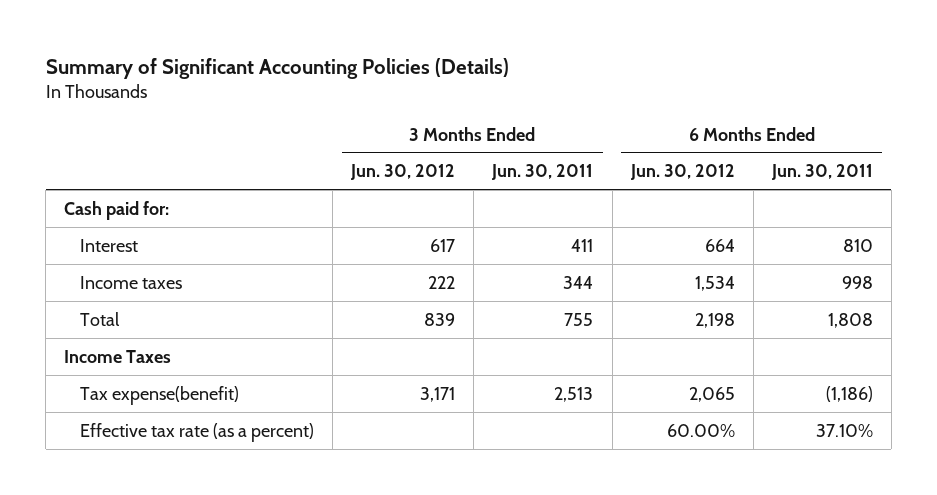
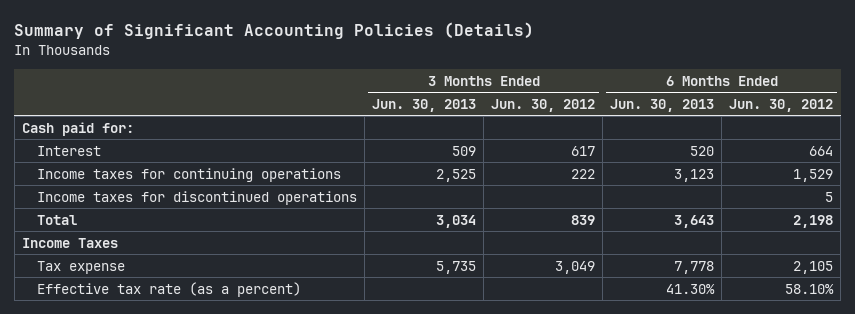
- | 3 Months Ended Jun. 30, 2012 | 3 Months Ended Jun. 30, 2011 | 6 Months Ended Jun. 30, 2012 | 6 Months Ended Jun. 30, 2011
+ | 3 Months Ended Jun. 30, 2013 | 3 Months Ended Jun. 30, 2012 | 6 Months Ended Jun. 30, 2013 | 6 Months Ended Jun. 30, 2012
- Income taxes | 222 | 344 | 1,534 | 998
+ Income taxes for continuing operations | 2,525 | 222 | 3,123 | 1,529
+ Income taxes for discontinued operations | | | | 5
- Tax expense(benefit) | 3,171 | 2,513 | 2,065 | (1,186)
- Effective tax rate (as a percent) | | | 60.00% | 37.10%
+ Tax expense | 5,735 | 3,049 | 7,778 | 2,105
+ Effective tax rate (as a percent) | | | 41.30% | 58.10%

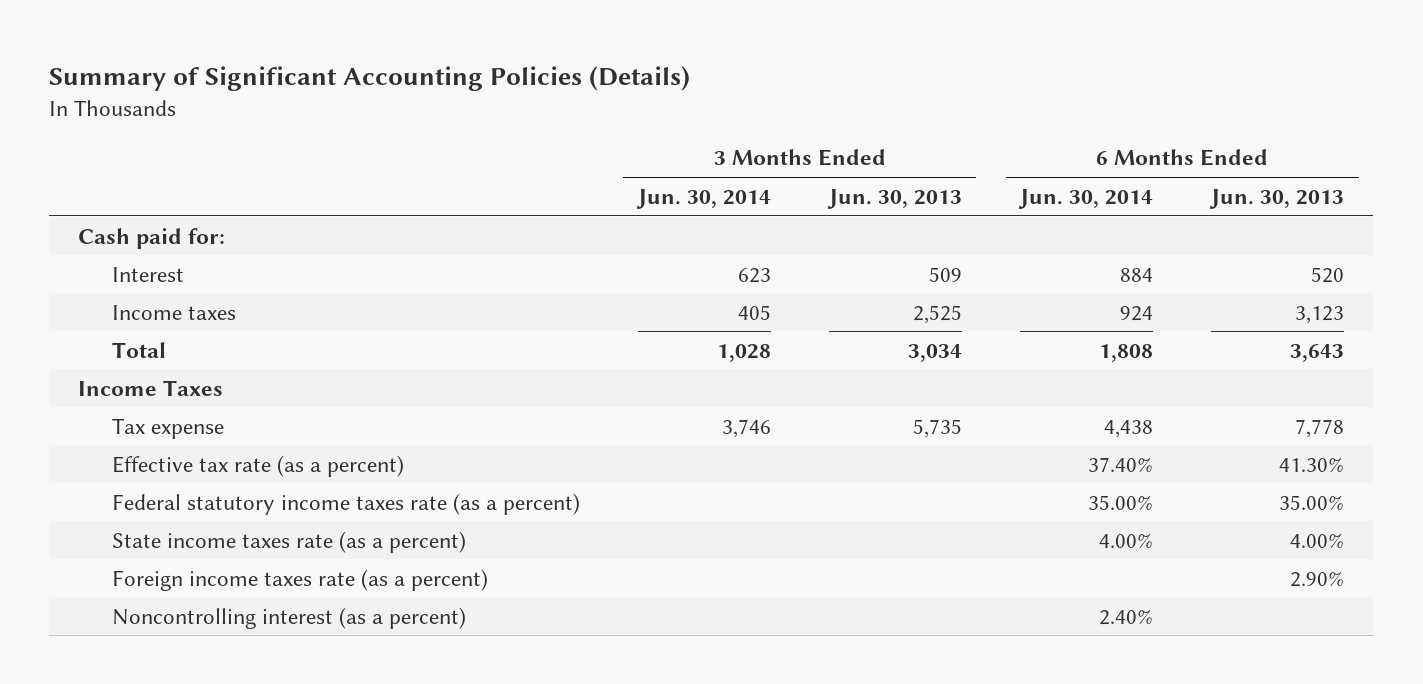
- | 3 Months Ended Jun. 30, 2013 | 3 Months Ended Jun. 30, 2012 | 6 Months Ended Jun. 30, 2013 | 6 Months Ended Jun. 30, 2012
+ | 3 Months Ended Jun. 30, 2014 | 3 Months Ended Jun. 30, 2013 | 6 Months Ended Jun. 30, 2014 | 6 Months Ended Jun. 30, 2013
- Income taxes for continuing operations | 2,525 | 222 | 3,123 | 1,529
- Income taxes for discontinued operations | | | | 5
+ Income taxes | 405 | 2,525 | 924 | 3,123
+ Federal statutory income taxes rate (as a percent) | | | 35.00% | 35.00%
+ State income taxes rate (as a percent) | | | 4.00% | 4.00%
+ Foreign income taxes rate (as a percent) | | | | 2.90%
+ Noncontrolling interest (as a percent) | | | 2.40% |

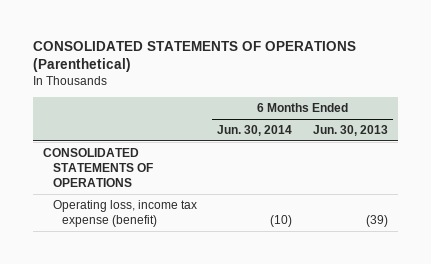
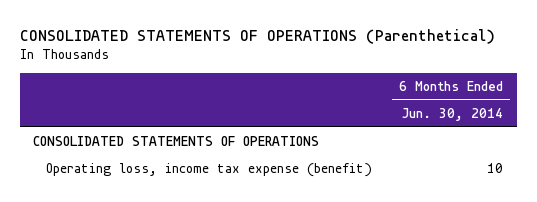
- | 6 Months Ended Jun. 30, 2014 | 6 Months Ended Jun. 30, 2013
+ | 6 Months Ended Jun. 30, 2014
- Operating loss, income tax expense (benefit) | (10) | (39)
+ Operating loss, income tax expense (benefit) | 10

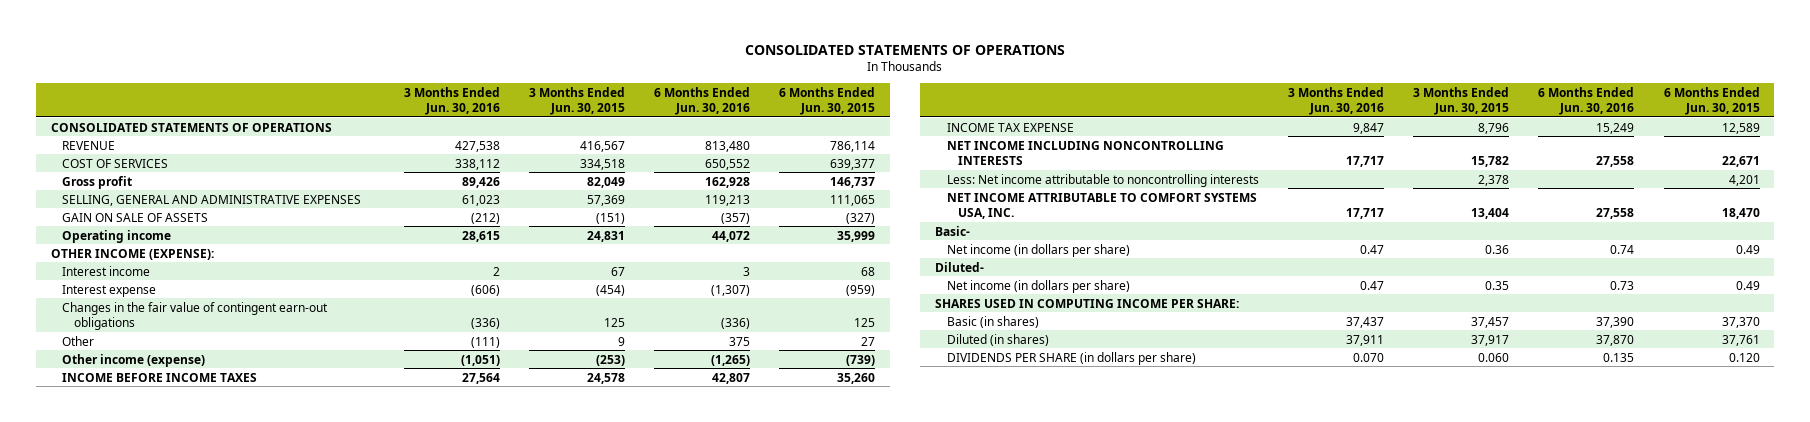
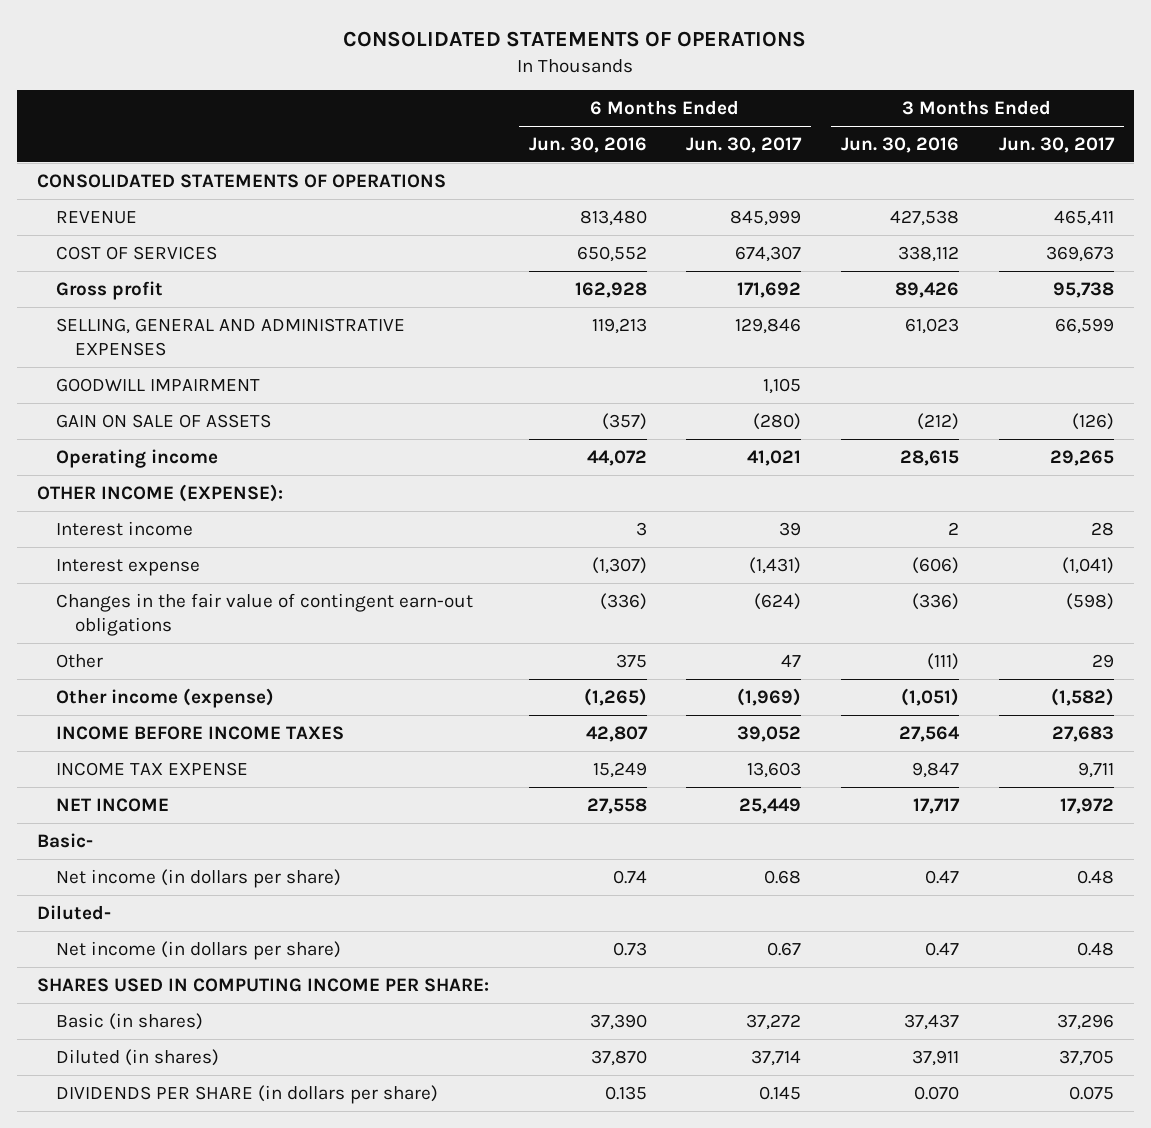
- | 3 Months Ended Jun. 30, 2016 | 3 Months Ended Jun. 30, 2015 | 6 Months Ended Jun. 30, 2016 | 6 Months Ended Jun. 30, 2015
+ | 6 Months Ended Jun. 30, 2016 | 6 Months Ended Jun. 30, 2017 | 3 Months Ended Jun. 30, 2016 | 3 Months Ended Jun. 30, 2017
+ GOODWILL IMPAIRMENT | | 1,105 | |
- NET INCOME INCLUDING NONCONTROLLING INTERESTS | 17,717 | 15,782 | 27,558 | 22,671
- Less: Net income attributable to noncontrolling interests | | 2,378 | | 4,201
- NET INCOME ATTRIBUTABLE TO COMFORT SYSTEMS USA, INC. | 17,717 | 13,404 | 27,558 | 18,470
+ NET INCOME | 27,558 | 25,449 | 17,717 | 17,972

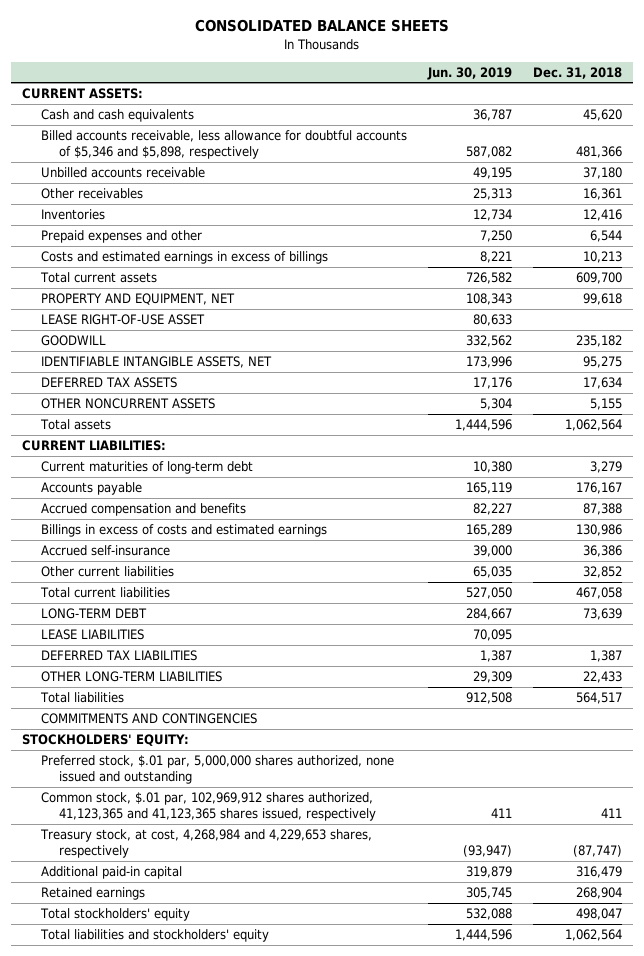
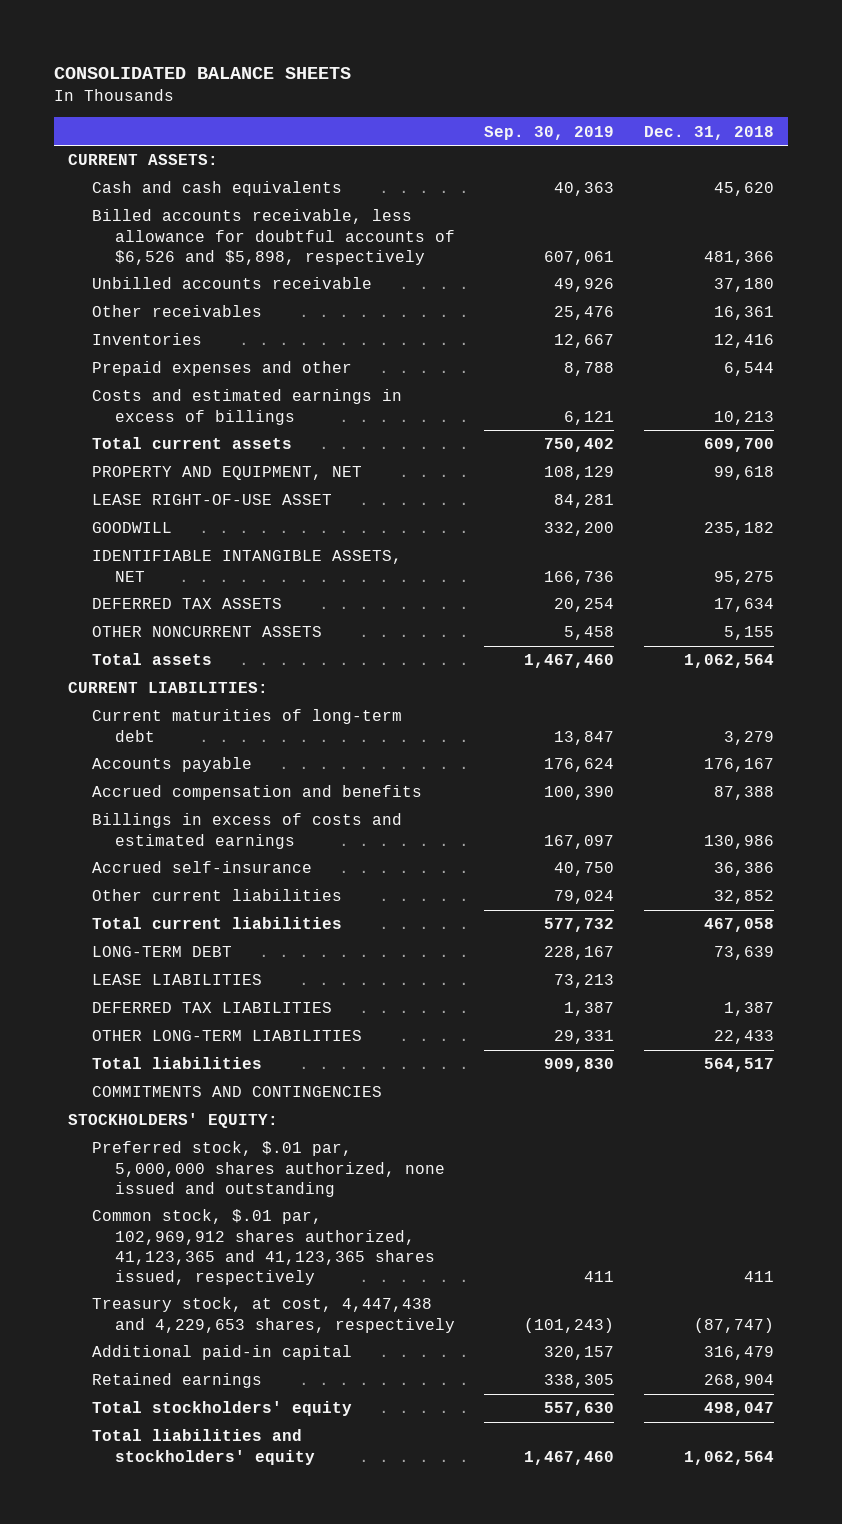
- | Jun. 30, 2019 | Dec. 31, 2018
+ | Sep. 30, 2019 | Dec. 31, 2018
- Billed accounts receivable, less allowance for doubtful accounts of $5,346 and $5,898, respectively | 587,082 | 481,366
+ Billed accounts receivable, less allowance for doubtful accounts of $6,526 and $5,898, respectively | 607,061 | 481,366
- Treasury stock, at cost, 4,268,984 and 4,229,653 shares, respectively | (93,947) | (87,747)
+ Treasury stock, at cost, 4,447,438 and 4,229,653 shares, respectively | (101,243) | (87,747)

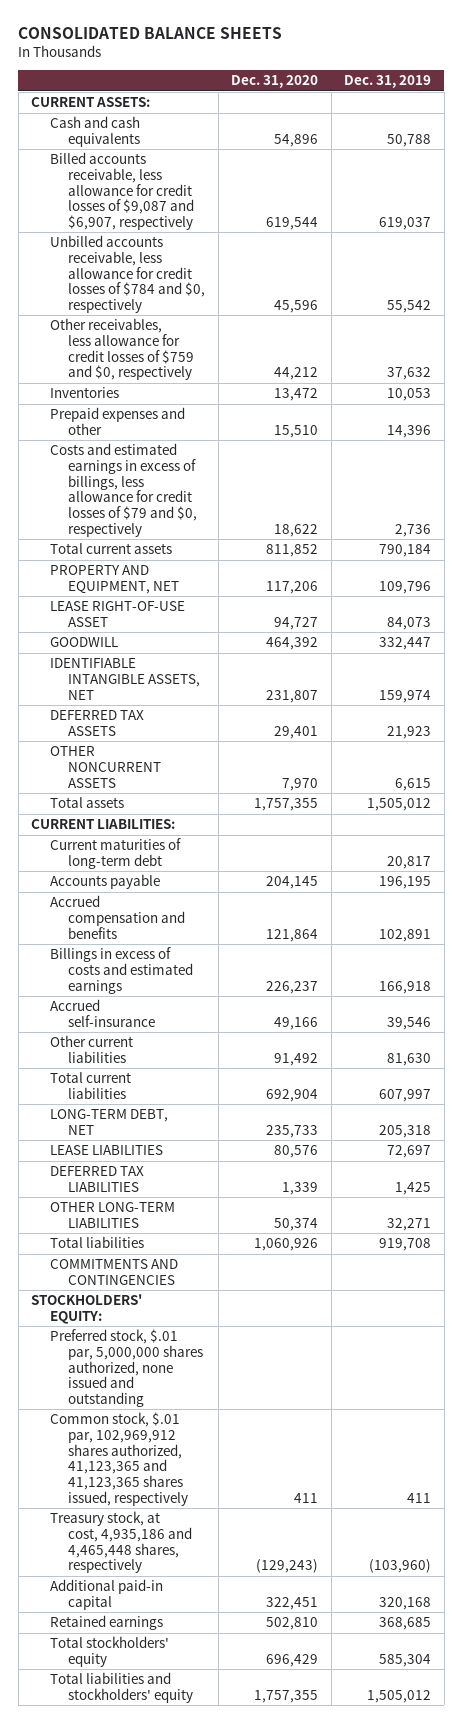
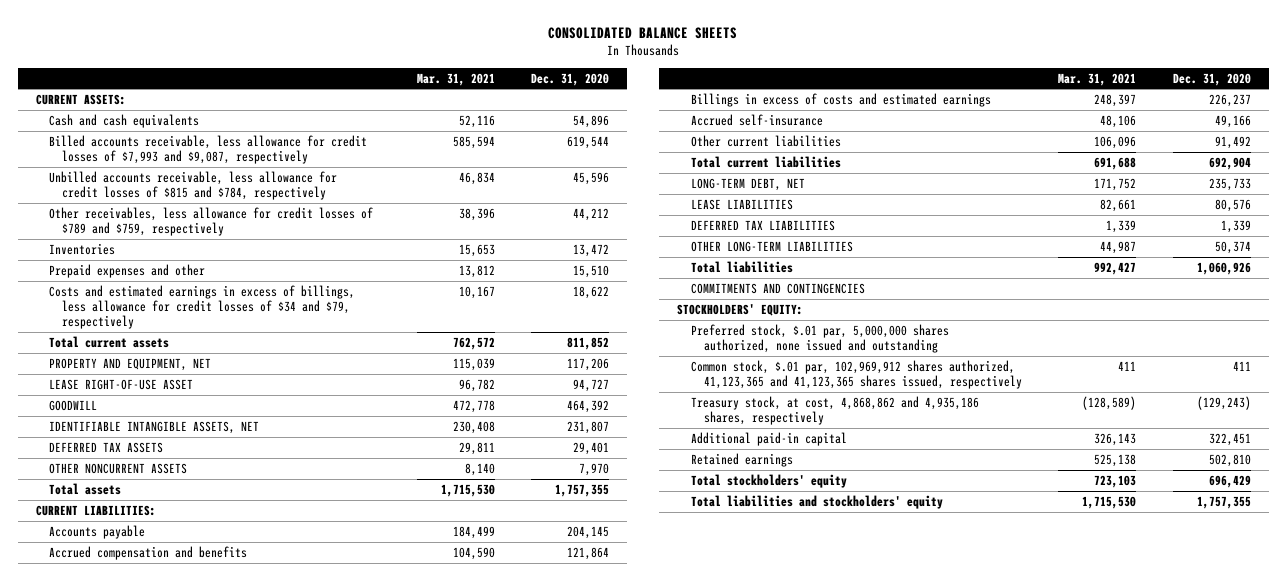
- | Dec. 31, 2020 | Dec. 31, 2019
+ | Mar. 31, 2021 | Dec. 31, 2020
- Billed accounts receivable, less allowance for credit losses of $9,087 and $6,907, respectively | 619,544 | 619,037
- Unbilled accounts receivable, less allowance for credit losses of $784 and $0, respectively | 45,596 | 55,542
- Other receivables, less allowance for credit losses of $759 and $0, respectively | 44,212 | 37,632
+ Billed accounts receivable, less allowance for credit losses of $7,993 and $9,087, respectively | 585,594 | 619,544
+ Unbilled accounts receivable, less allowance for credit losses of $815 and $784, respectively | 46,834 | 45,596
+ Other receivables, less allowance for credit losses of $789 and $759, respectively | 38,396 | 44,212
- Costs and estimated earnings in excess of billings, less allowance for credit losses of $79 and $0, respectively | 18,622 | 2,736
+ Costs and estimated earnings in excess of billings, less allowance for credit losses of $34 and $79, respectively | 10,167 | 18,622
- Current maturities of long-term debt | | 20,817
- Treasury stock, at cost, 4,935,186 and 4,465,448 shares, respectively | (129,243) | (103,960)
+ Treasury stock, at cost, 4,868,862 and 4,935,186 shares, respectively | (128,589) | (129,243)

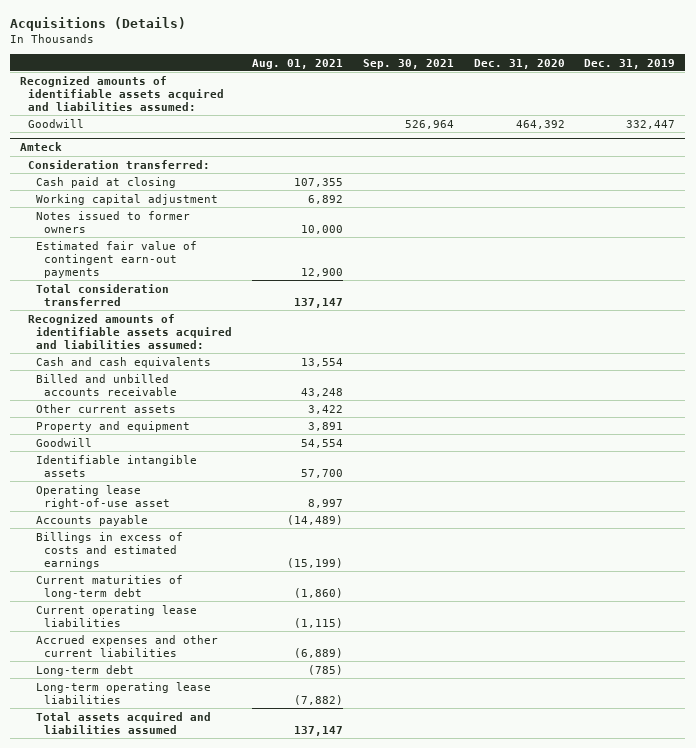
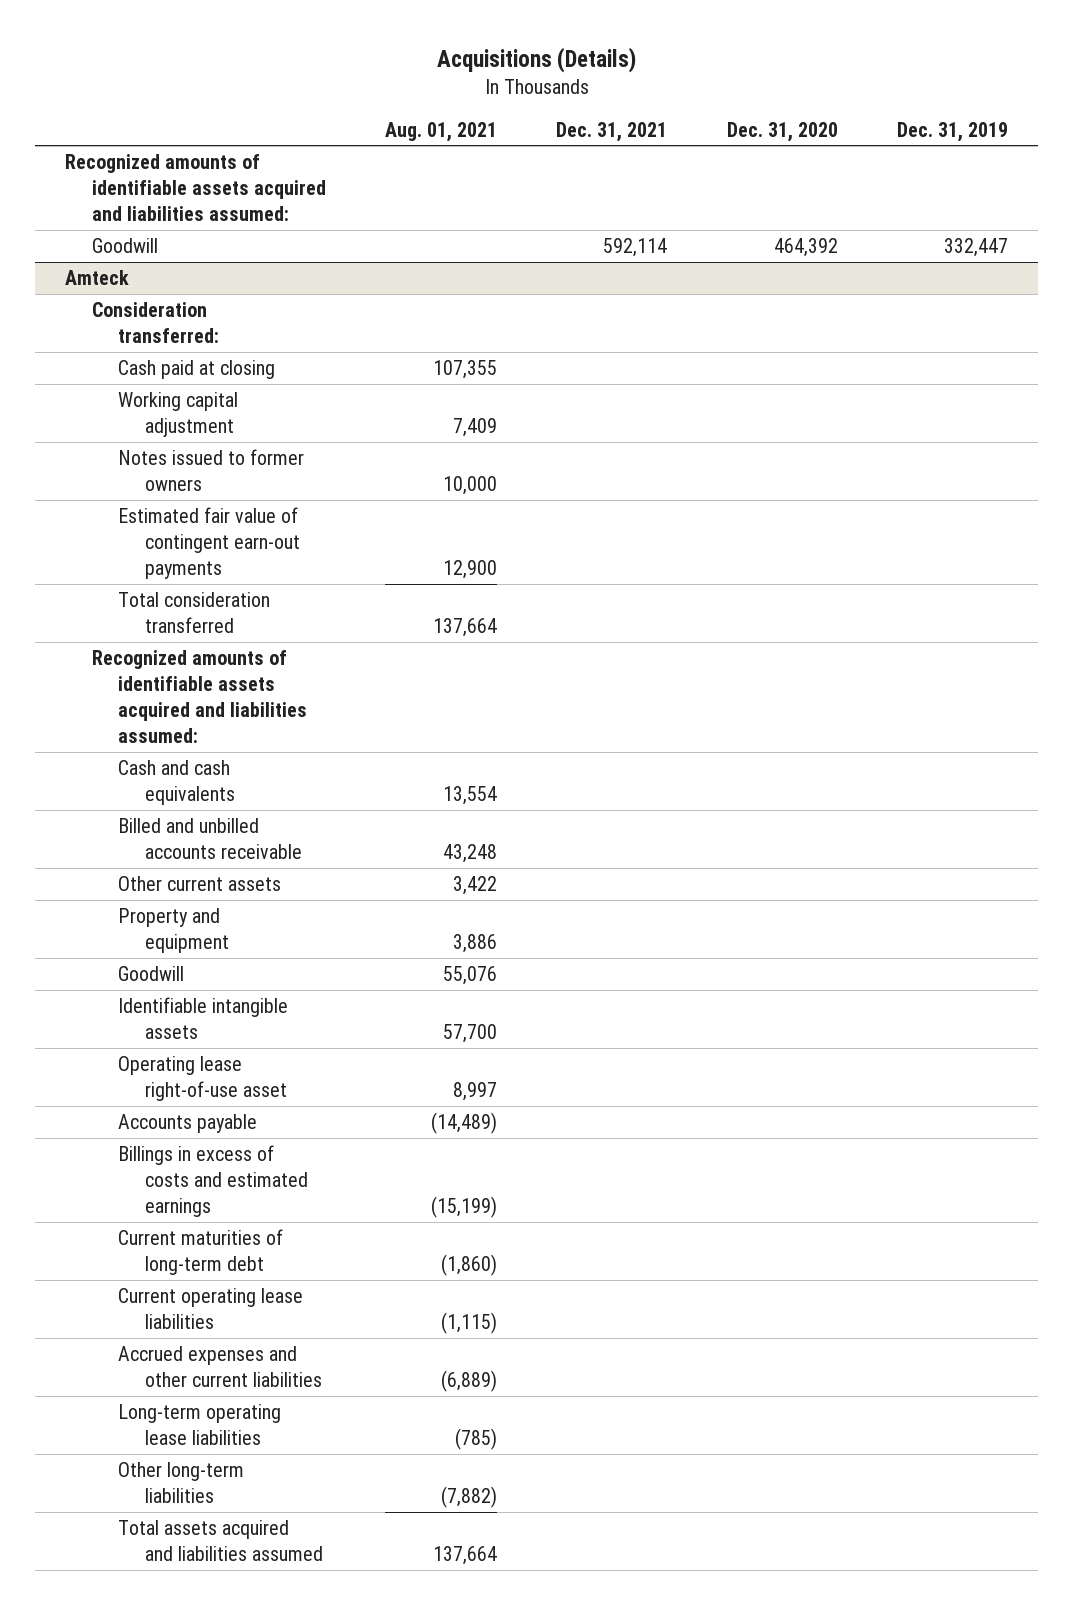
- | Aug. 01, 2021 | Sep. 30, 2021 | Dec. 31, 2020 | Dec. 31, 2019
+ | Aug. 01, 2021 | Dec. 31, 2021 | Dec. 31, 2020 | Dec. 31, 2019
@ Amteck
- Working capital adjustment | 6,892 | | |
+ Working capital adjustment | 7,409 | | |
- Total consideration transferred | 137,147 | | |
+ Total consideration transferred | 137,664 | | |
- Property and equipment | 3,891 | | |
- Goodwill | 54,554 | | |
+ Property and equipment | 3,886 | | |
+ Goodwill | 55,076 | | |
- Long-term debt | (785) | | |
- Long-term operating lease liabilities | (7,882) | | |
- Total assets acquired and liabilities assumed | 137,147 | | |
+ Long-term operating lease liabilities | (785) | | |
+ Other long-term liabilities | (7,882) | | |
+ Total assets acquired and liabilities assumed | 137,664 | | |

